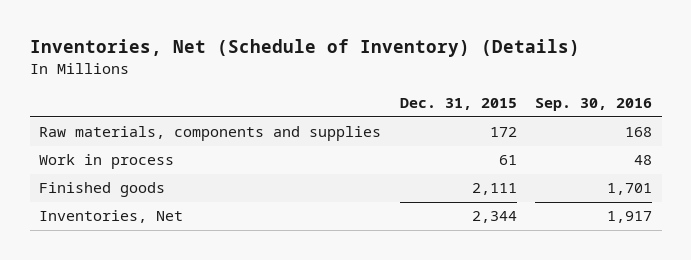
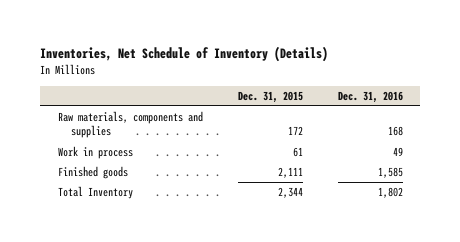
- Inventories, Net (Schedule of Inventory) (Details)
+ Inventories, Net Schedule of Inventory (Details)
- | Dec. 31, 2015 | Sep. 30, 2016
+ | Dec. 31, 2015 | Dec. 31, 2016
- Inventories, Net | 2,344 | 1,917
+ Total Inventory | 2,344 | 1,802

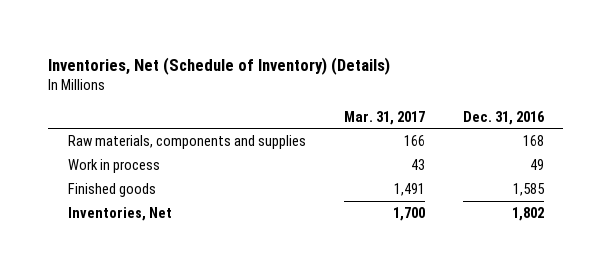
- Inventories, Net Schedule of Inventory (Details)
+ Inventories, Net (Schedule of Inventory) (Details)
- | Dec. 31, 2015 | Dec. 31, 2016
+ | Mar. 31, 2017 | Dec. 31, 2016
- Total Inventory | 2,344 | 1,802
+ Inventories, Net | 1,700 | 1,802

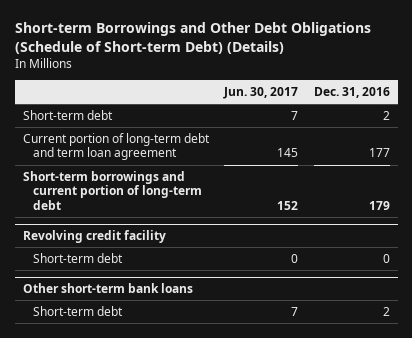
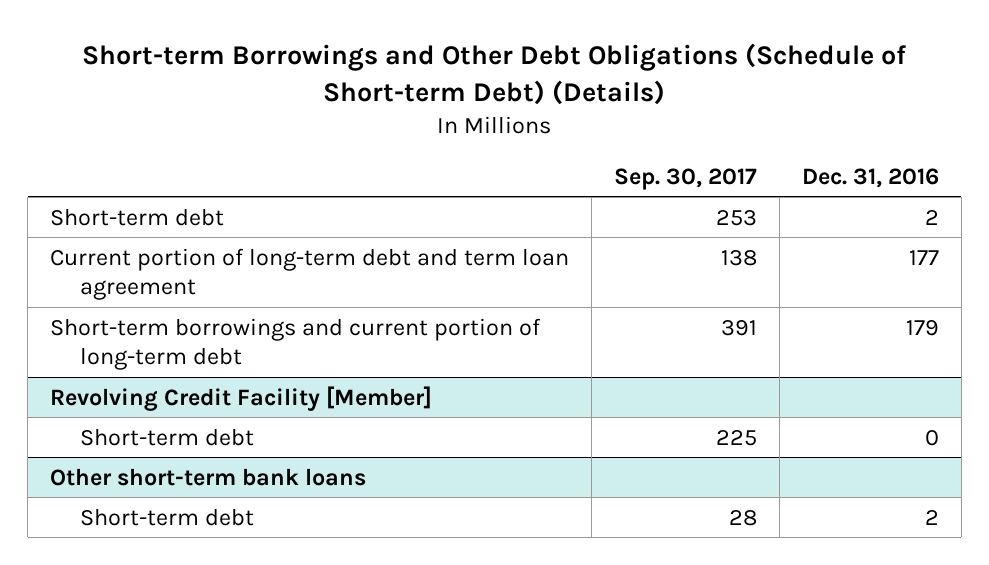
- | Jun. 30, 2017 | Dec. 31, 2016
+ | Sep. 30, 2017 | Dec. 31, 2016
- Revolving credit facility
+ Revolving Credit Facility [Member]

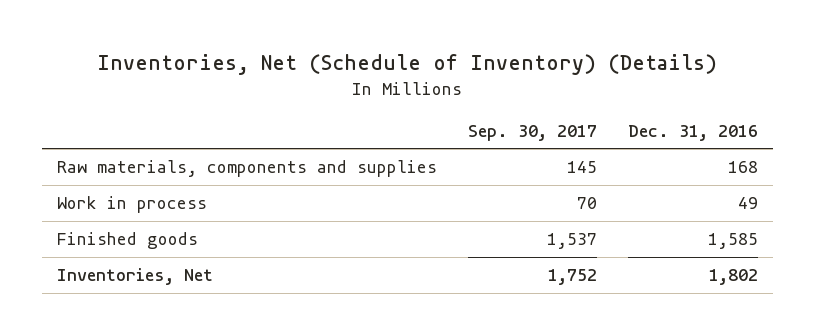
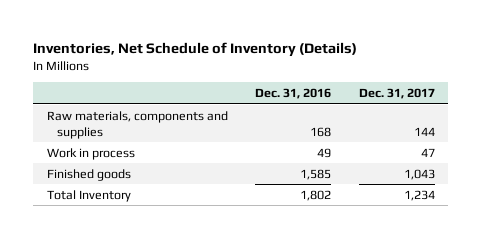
- Inventories, Net (Schedule of Inventory) (Details)
+ Inventories, Net Schedule of Inventory (Details)
- | Sep. 30, 2017 | Dec. 31, 2016
+ | Dec. 31, 2016 | Dec. 31, 2017
- Inventories, Net | 1,752 | 1,802
+ Total Inventory | 1,802 | 1,234

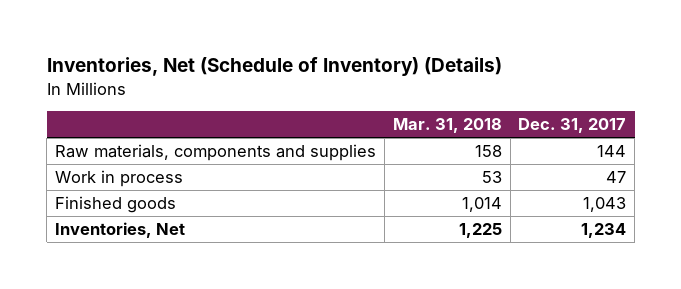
- Inventories, Net Schedule of Inventory (Details)
+ Inventories, Net (Schedule of Inventory) (Details)
- | Dec. 31, 2016 | Dec. 31, 2017
+ | Mar. 31, 2018 | Dec. 31, 2017
- Total Inventory | 1,802 | 1,234
+ Inventories, Net | 1,225 | 1,234

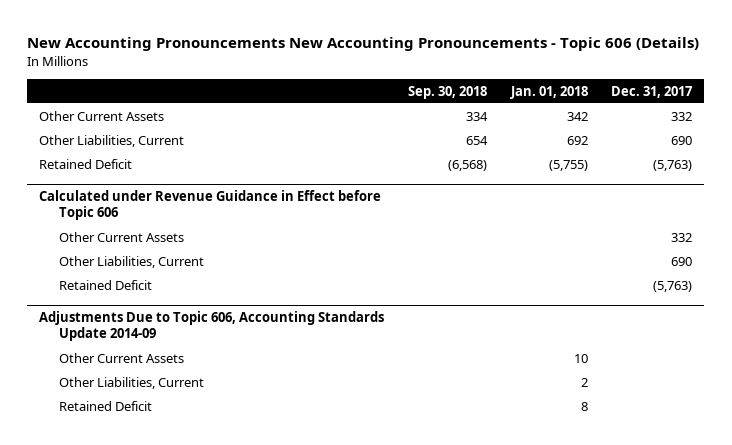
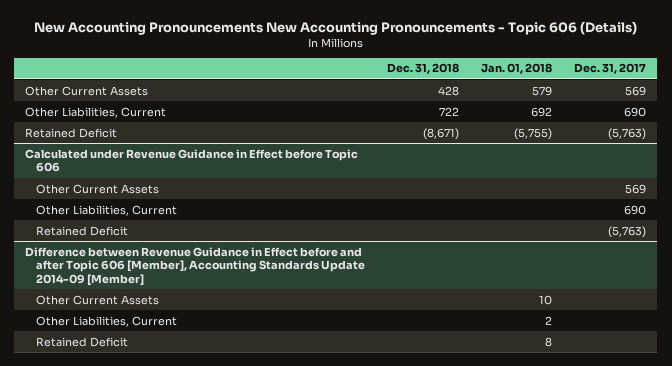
- | Sep. 30, 2018 | Jan. 01, 2018 | Dec. 31, 2017
+ | Dec. 31, 2018 | Jan. 01, 2018 | Dec. 31, 2017
- Other Current Assets | 334 | 342 | 332
+ Other Current Assets | 428 | 579 | 569
@ Calculated under Revenue Guidance in Effect before Topic 606
- Other Current Assets | | | 332
+ Other Current Assets | | | 569
- Adjustments Due to Topic 606, Accounting Standards Update 2014-09
+ Difference between Revenue Guidance in Effect before and after Topic 606 [Member], Accounting Standards Update 2014-09 [Member]

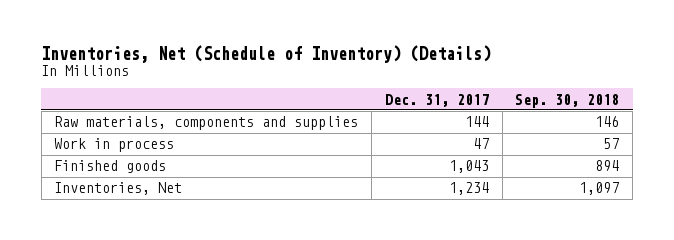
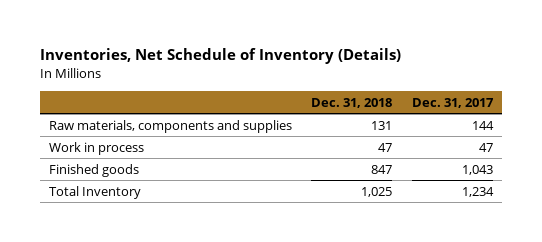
- Inventories, Net (Schedule of Inventory) (Details)
+ Inventories, Net Schedule of Inventory (Details)
- | Dec. 31, 2017 | Sep. 30, 2018
+ | Dec. 31, 2018 | Dec. 31, 2017
- Inventories, Net | 1,234 | 1,097
+ Total Inventory | 1,025 | 1,234

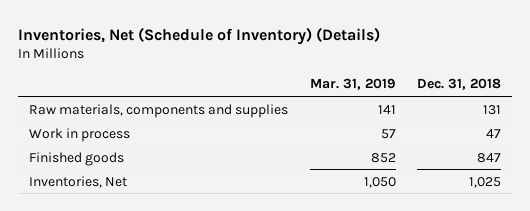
- Inventories, Net Schedule of Inventory (Details)
+ Inventories, Net (Schedule of Inventory) (Details)
- | Dec. 31, 2018 | Dec. 31, 2017
+ | Mar. 31, 2019 | Dec. 31, 2018
- Total Inventory | 1,025 | 1,234
+ Inventories, Net | 1,050 | 1,025

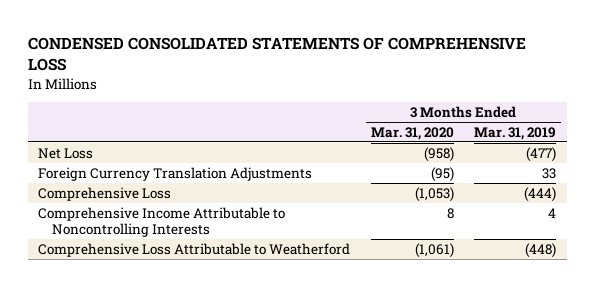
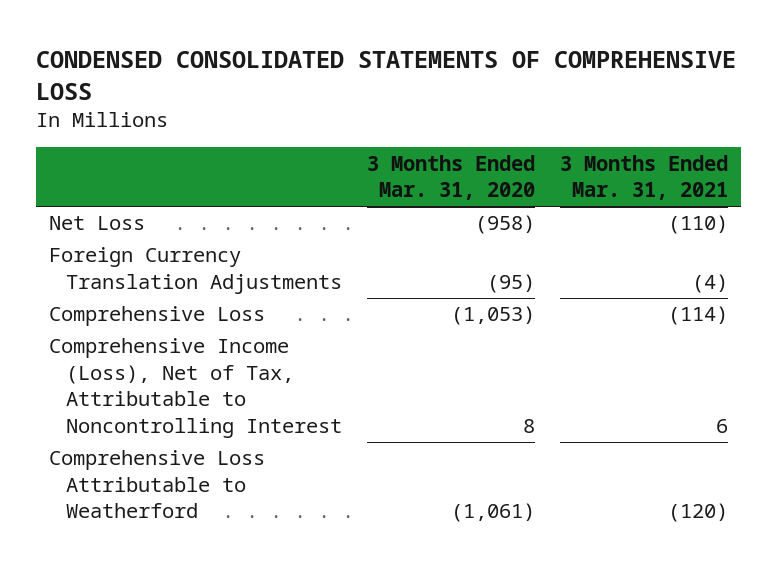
- | 3 Months Ended Mar. 31, 2020 | 3 Months Ended Mar. 31, 2019
+ | 3 Months Ended Mar. 31, 2020 | 3 Months Ended Mar. 31, 2021
- Comprehensive Income Attributable to Noncontrolling Interests | 8 | 4
+ Comprehensive Income (Loss), Net of Tax, Attributable to Noncontrolling Interest | 8 | 6

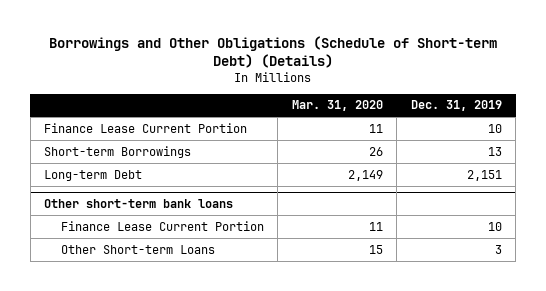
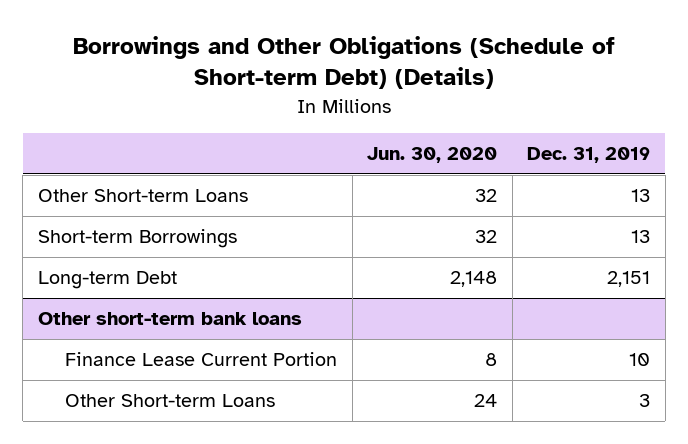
- | Mar. 31, 2020 | Dec. 31, 2019
+ | Jun. 30, 2020 | Dec. 31, 2019
- Finance Lease Current Portion | 11 | 10
+ Other Short-term Loans | 32 | 13

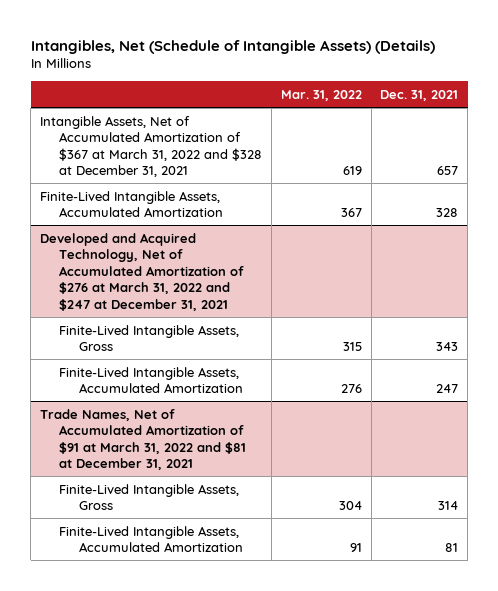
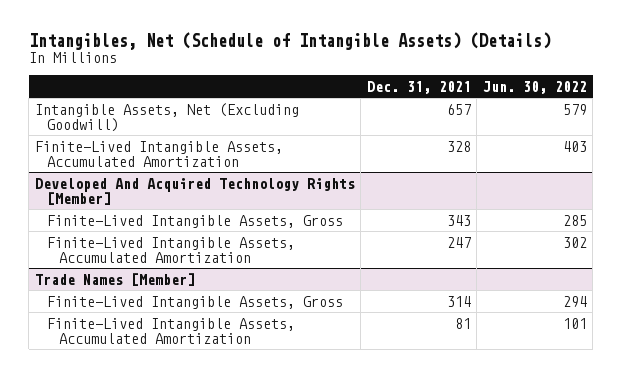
- | Mar. 31, 2022 | Dec. 31, 2021
+ | Dec. 31, 2021 | Jun. 30, 2022
- Intangible Assets, Net of Accumulated Amortization of $367 at March 31, 2022 and $328 at December 31, 2021 | 619 | 657
+ Intangible Assets, Net (Excluding Goodwill) | 657 | 579
- Developed and Acquired Technology, Net of Accumulated Amortization of $276 at March 31, 2022 and $247 at December 31, 2021
+ Developed And Acquired Technology Rights [Member]
- Trade Names, Net of Accumulated Amortization of $91 at March 31, 2022 and $81 at December 31, 2021
+ Trade Names [Member]

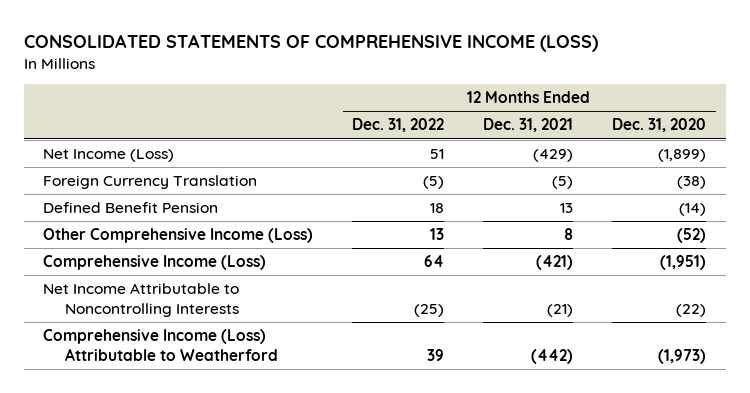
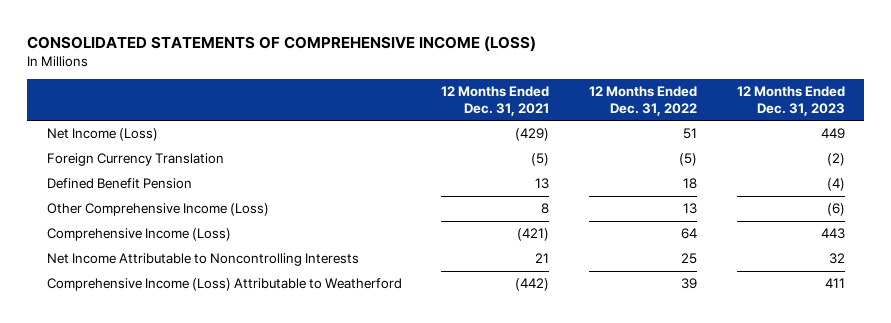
- | 12 Months Ended Dec. 31, 2022 | 12 Months Ended Dec. 31, 2021 | 12 Months Ended Dec. 31, 2020
+ | 12 Months Ended Dec. 31, 2021 | 12 Months Ended Dec. 31, 2022 | 12 Months Ended Dec. 31, 2023
- Net Income Attributable to Noncontrolling Interests | (25) | (21) | (22)
+ Net Income Attributable to Noncontrolling Interests | 21 | 25 | 32

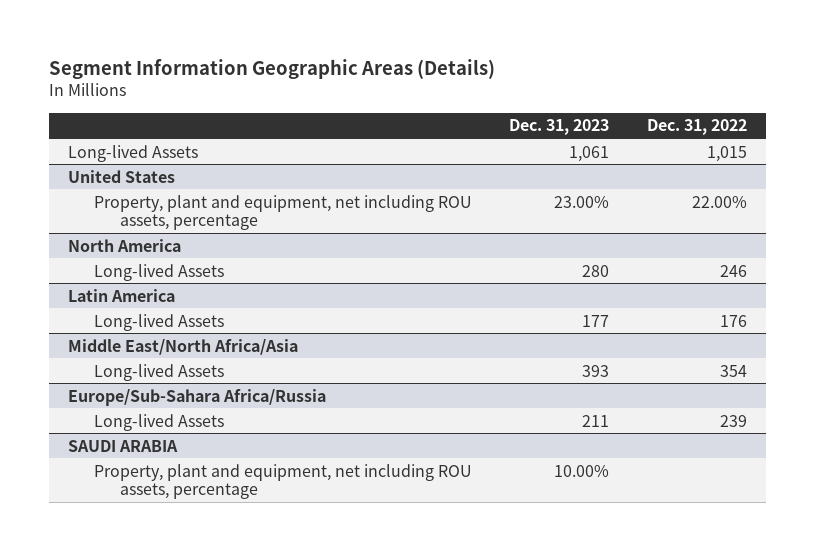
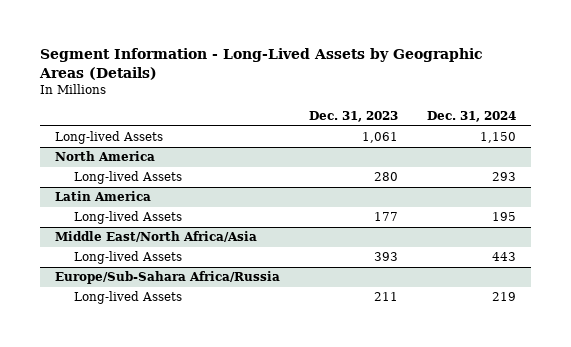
- Segment Information Geographic Areas (Details)
+ Segment Information - Long-Lived Assets by Geographic Areas (Details)
- | Dec. 31, 2023 | Dec. 31, 2022
+ | Dec. 31, 2023 | Dec. 31, 2024
- United States
- Property, plant and equipment, net including ROU assets, percentage | 23.00% | 22.00%
- SAUDI ARABIA
- Property, plant and equipment, net including ROU assets, percentage | 10.00% |

